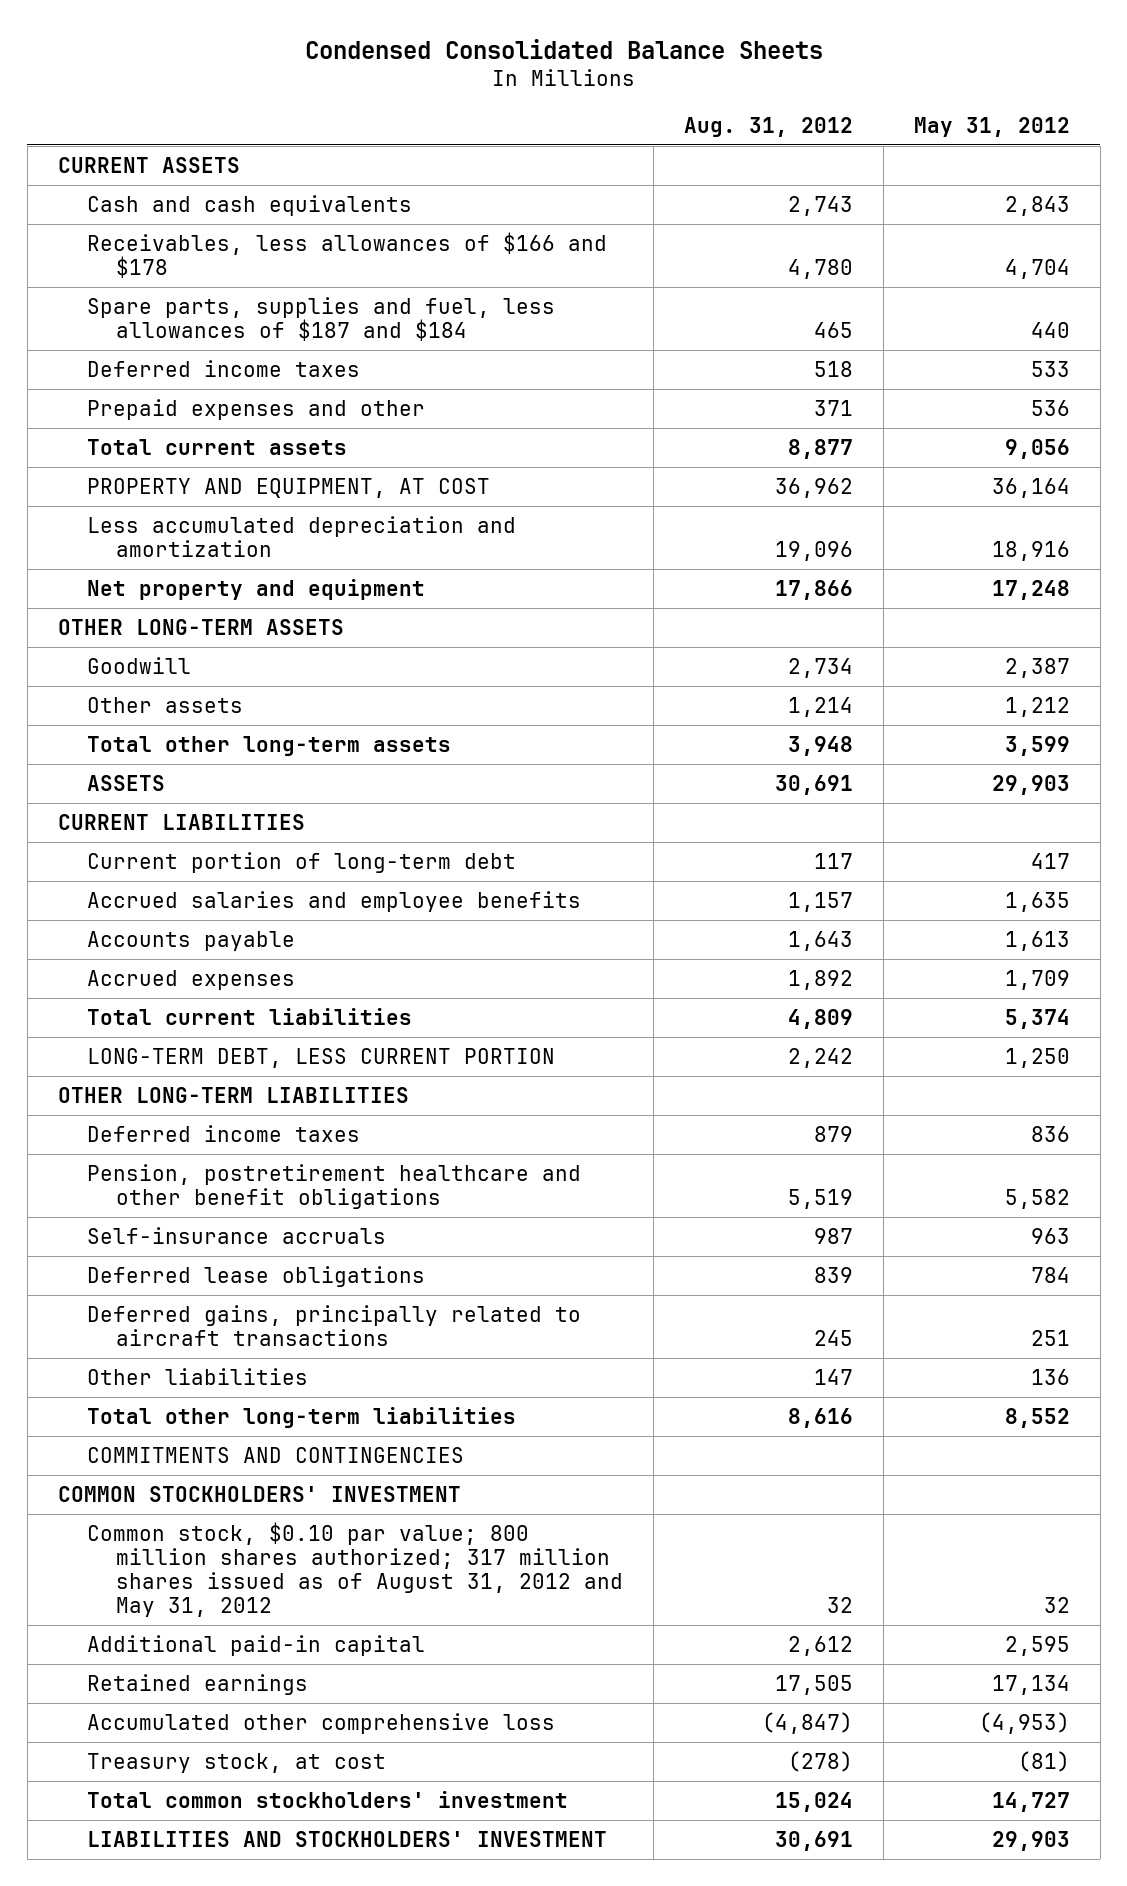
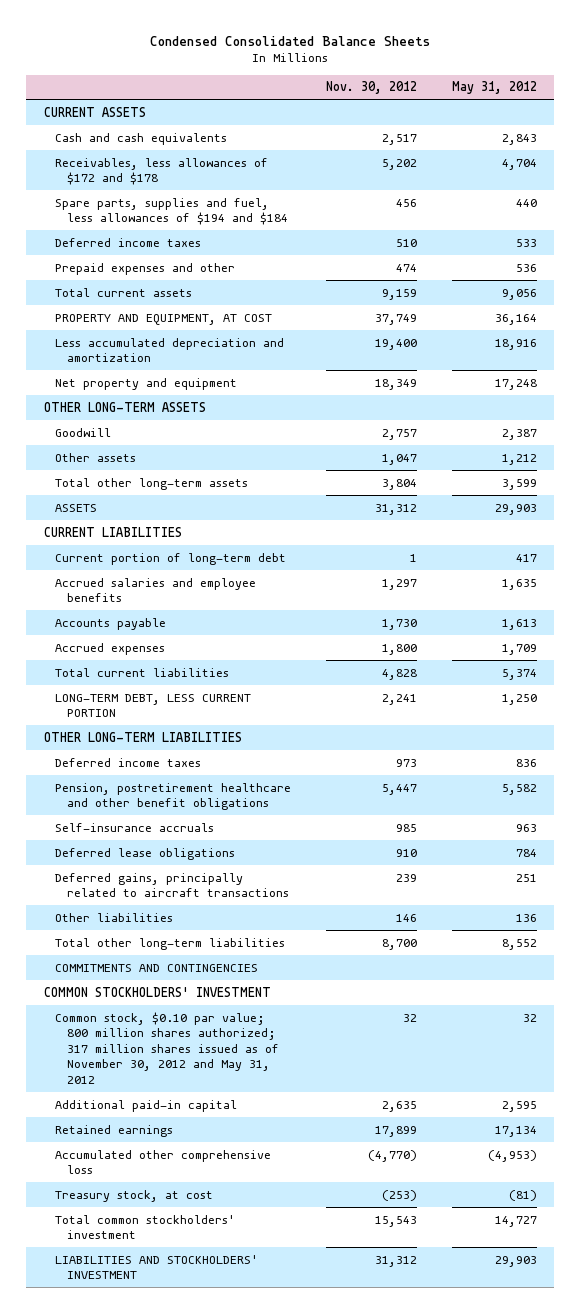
- | Aug. 31, 2012 | May 31, 2012
+ | Nov. 30, 2012 | May 31, 2012
- Receivables, less allowances of $166 and $178 | 4,780 | 4,704
- Spare parts, supplies and fuel, less allowances of $187 and $184 | 465 | 440
+ Receivables, less allowances of $172 and $178 | 5,202 | 4,704
+ Spare parts, supplies and fuel, less allowances of $194 and $184 | 456 | 440
- Common stock, $0.10 par value; 800 million shares authorized; 317 million shares issued as of August 31, 2012 and May 31, 2012 | 32 | 32
+ Common stock, $0.10 par value; 800 million shares authorized; 317 million shares issued as of November 30, 2012 and May 31, 2012 | 32 | 32

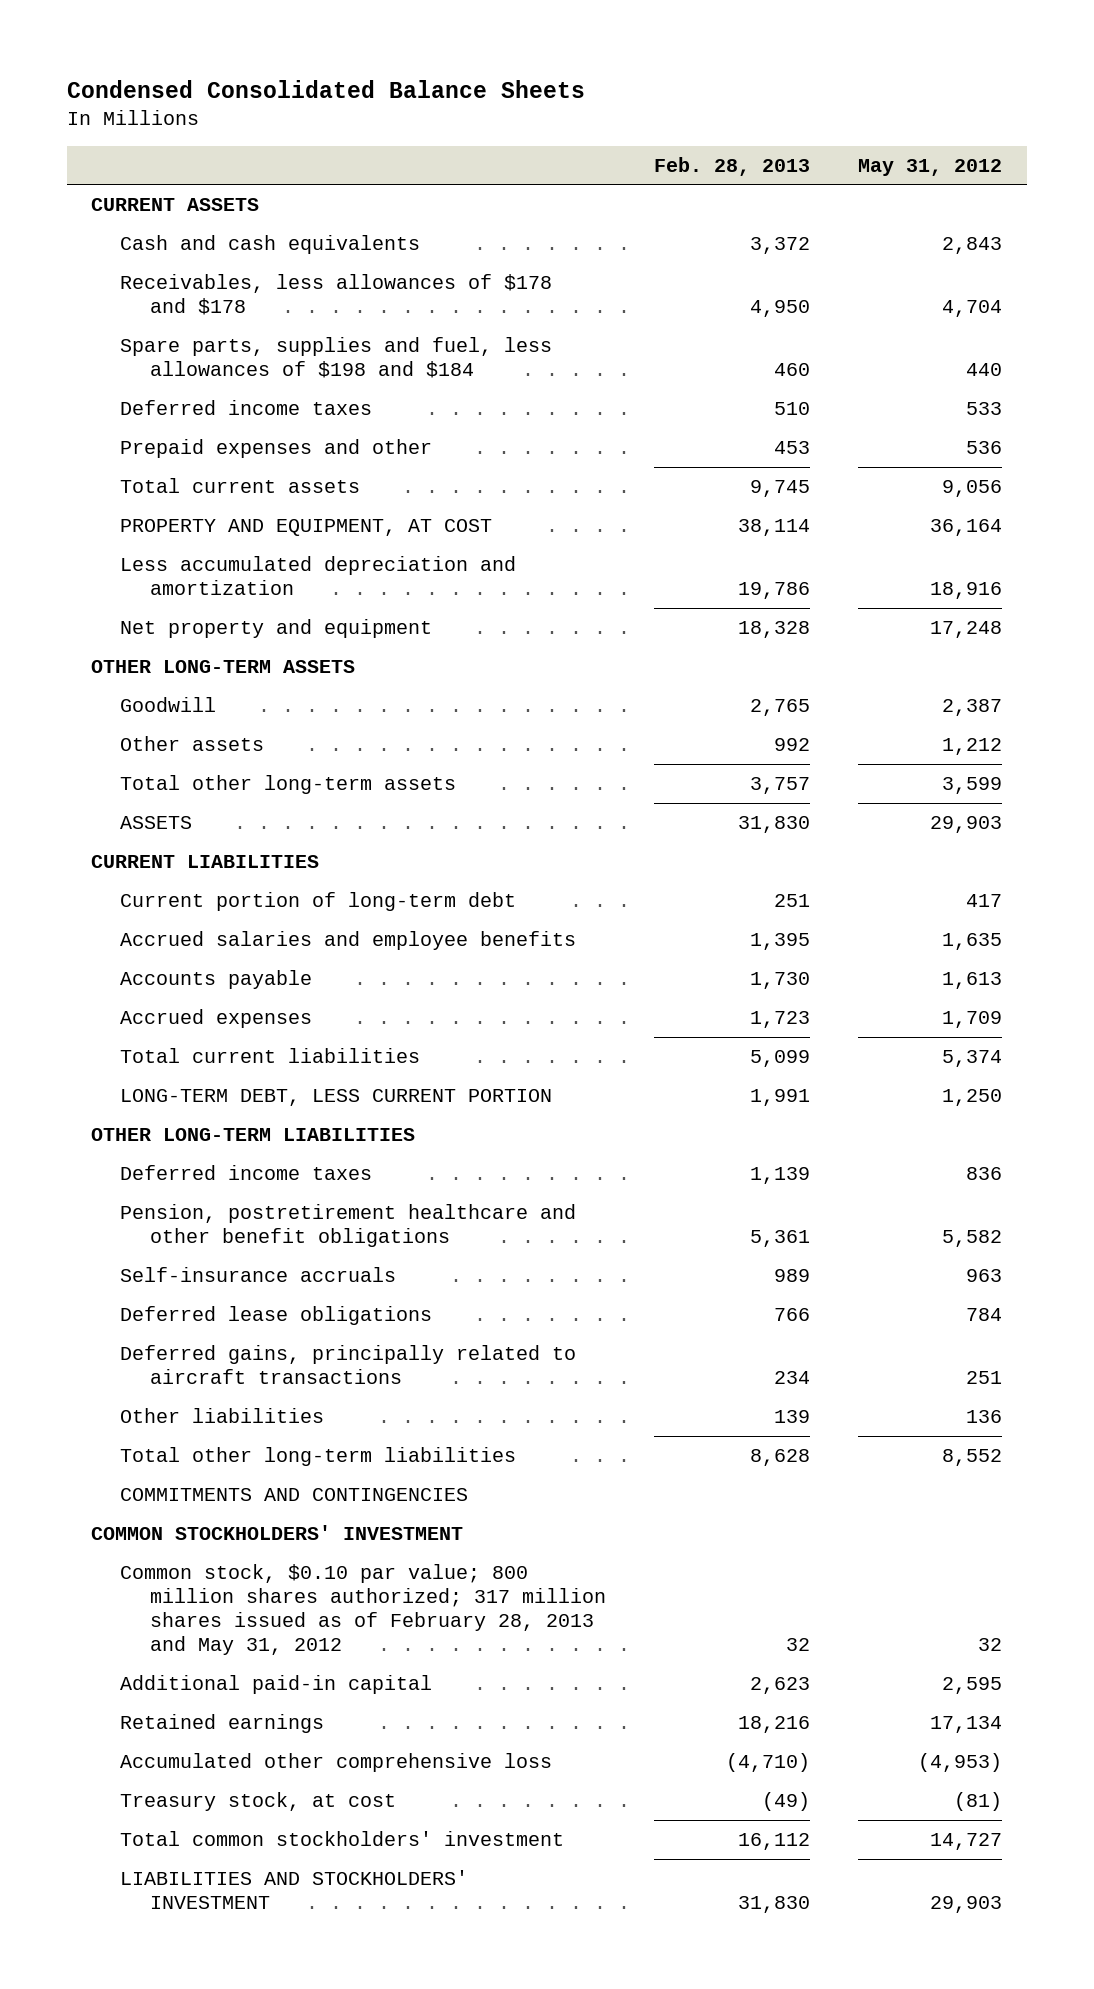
- | Nov. 30, 2012 | May 31, 2012
+ | Feb. 28, 2013 | May 31, 2012
- Receivables, less allowances of $172 and $178 | 5,202 | 4,704
- Spare parts, supplies and fuel, less allowances of $194 and $184 | 456 | 440
+ Receivables, less allowances of $178 and $178 | 4,950 | 4,704
+ Spare parts, supplies and fuel, less allowances of $198 and $184 | 460 | 440
- Common stock, $0.10 par value; 800 million shares authorized; 317 million shares issued as of November 30, 2012 and May 31, 2012 | 32 | 32
+ Common stock, $0.10 par value; 800 million shares authorized; 317 million shares issued as of February 28, 2013 and May 31, 2012 | 32 | 32

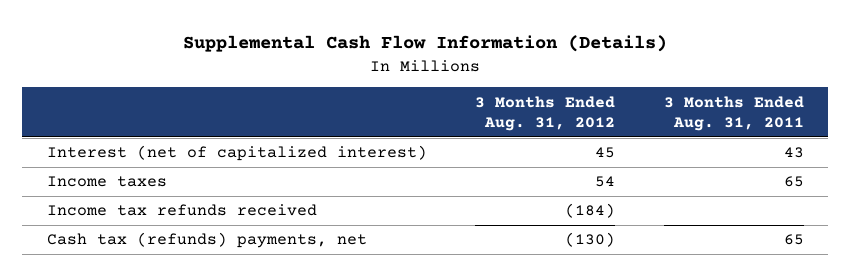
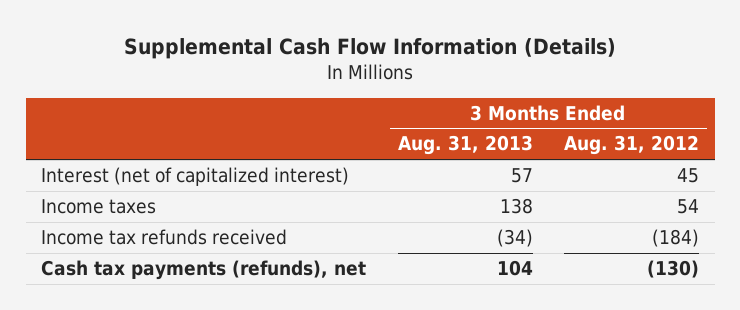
- | 3 Months Ended Aug. 31, 2012 | 3 Months Ended Aug. 31, 2011
+ | 3 Months Ended Aug. 31, 2013 | 3 Months Ended Aug. 31, 2012
- Cash tax (refunds) payments, net | (130) | 65
+ Cash tax payments (refunds), net | 104 | (130)

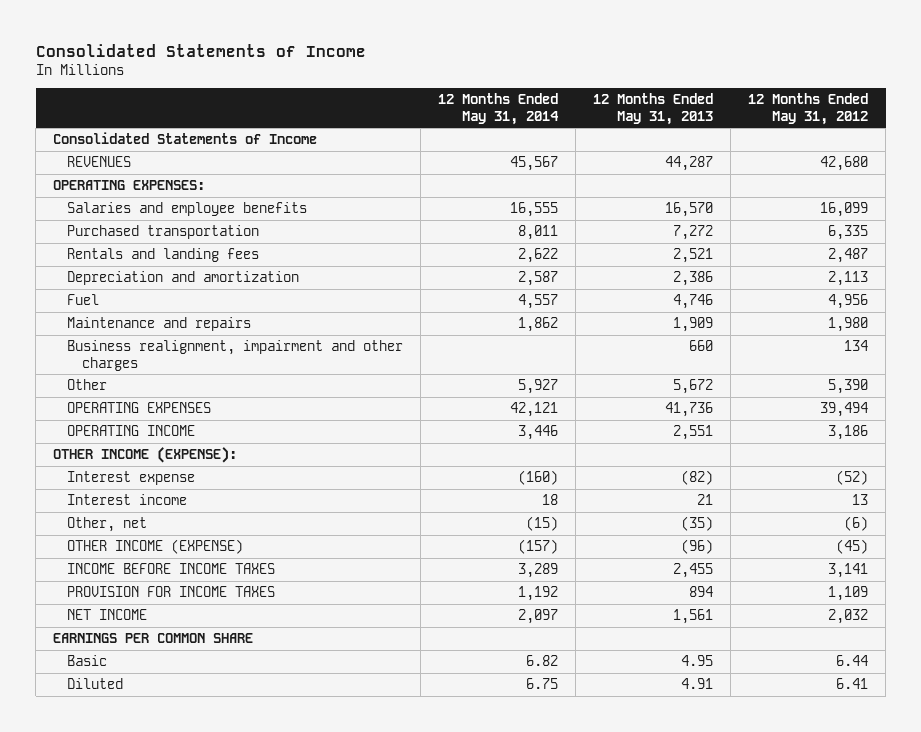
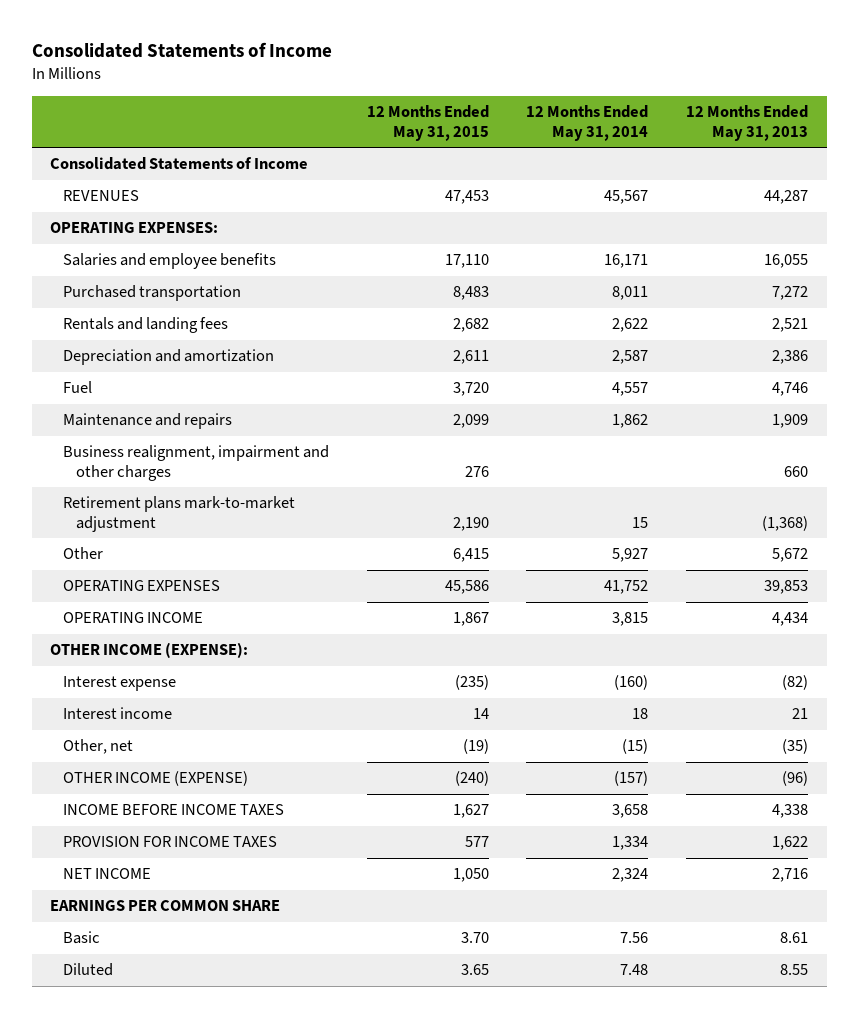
- | 12 Months Ended May 31, 2014 | 12 Months Ended May 31, 2013 | 12 Months Ended May 31, 2012
+ | 12 Months Ended May 31, 2015 | 12 Months Ended May 31, 2014 | 12 Months Ended May 31, 2013
- Salaries and employee benefits | 16,555 | 16,570 | 16,099
+ Salaries and employee benefits | 17,110 | 16,171 | 16,055
+ Retirement plans mark-to-market adjustment | 2,190 | 15 | (1,368)
- OPERATING EXPENSES | 42,121 | 41,736 | 39,494
- OPERATING INCOME | 3,446 | 2,551 | 3,186
+ OPERATING EXPENSES | 45,586 | 41,752 | 39,853
+ OPERATING INCOME | 1,867 | 3,815 | 4,434
- INCOME BEFORE INCOME TAXES | 3,289 | 2,455 | 3,141
- PROVISION FOR INCOME TAXES | 1,192 | 894 | 1,109
- NET INCOME | 2,097 | 1,561 | 2,032
+ INCOME BEFORE INCOME TAXES | 1,627 | 3,658 | 4,338
+ PROVISION FOR INCOME TAXES | 577 | 1,334 | 1,622
+ NET INCOME | 1,050 | 2,324 | 2,716
- Basic | 6.82 | 4.95 | 6.44
- Diluted | 6.75 | 4.91 | 6.41
+ Basic | 3.70 | 7.56 | 8.61
+ Diluted | 3.65 | 7.48 | 8.55

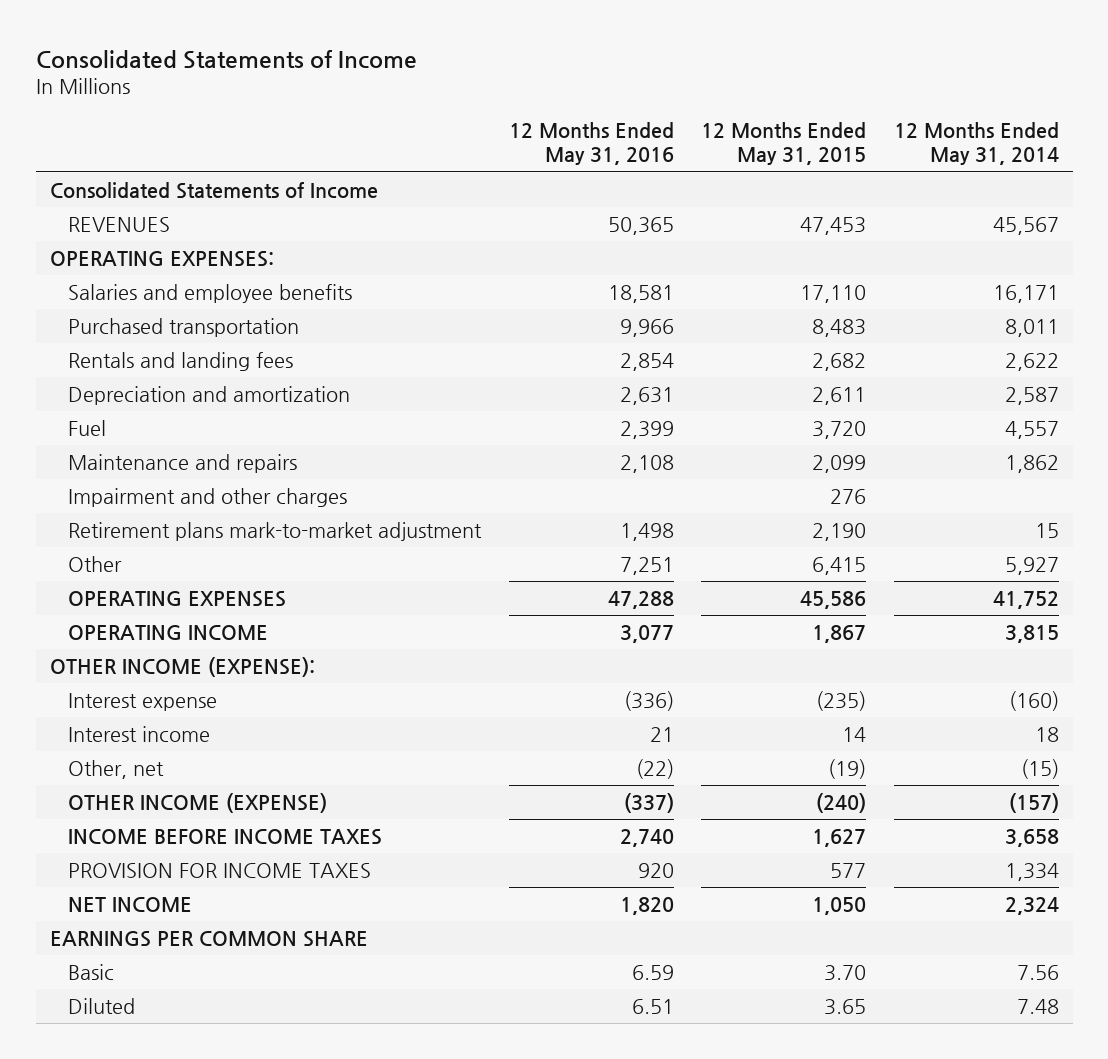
- | 12 Months Ended May 31, 2015 | 12 Months Ended May 31, 2014 | 12 Months Ended May 31, 2013
+ | 12 Months Ended May 31, 2016 | 12 Months Ended May 31, 2015 | 12 Months Ended May 31, 2014
- Business realignment, impairment and other charges | 276 | | 660
+ Impairment and other charges | | 276 |

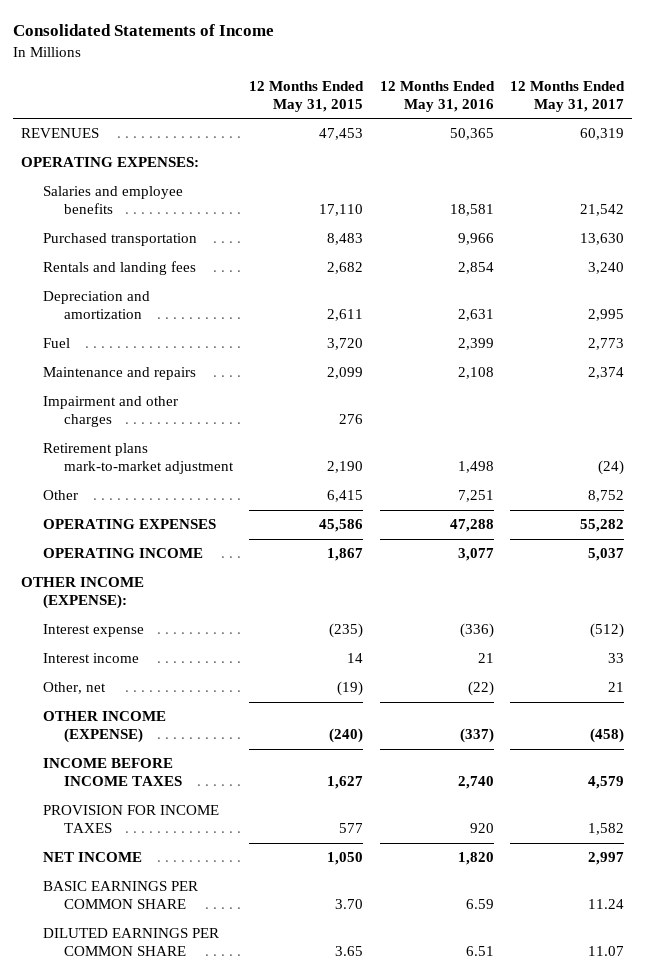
- | 12 Months Ended May 31, 2016 | 12 Months Ended May 31, 2015 | 12 Months Ended May 31, 2014
+ | 12 Months Ended May 31, 2015 | 12 Months Ended May 31, 2016 | 12 Months Ended May 31, 2017
- Consolidated Statements of Income
- EARNINGS PER COMMON SHARE
- Basic | 6.59 | 3.70 | 7.56
- Diluted | 6.51 | 3.65 | 7.48
+ BASIC EARNINGS PER COMMON SHARE | 3.70 | 6.59 | 11.24
+ DILUTED EARNINGS PER COMMON SHARE | 3.65 | 6.51 | 11.07

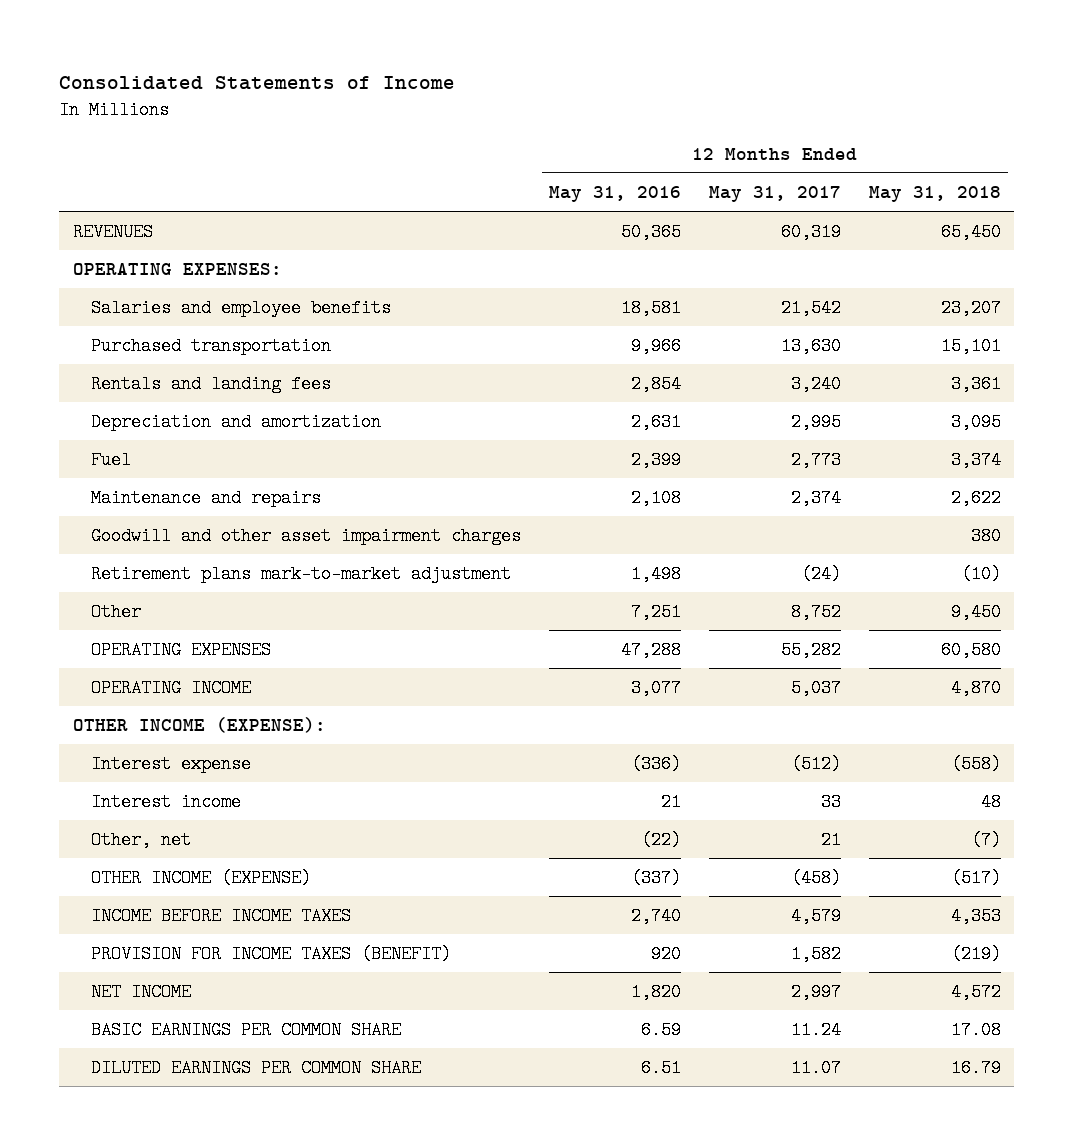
- | 12 Months Ended May 31, 2015 | 12 Months Ended May 31, 2016 | 12 Months Ended May 31, 2017
+ | 12 Months Ended May 31, 2016 | 12 Months Ended May 31, 2017 | 12 Months Ended May 31, 2018
- Impairment and other charges | 276 | |
+ Goodwill and other asset impairment charges | | | 380
- PROVISION FOR INCOME TAXES | 577 | 920 | 1,582
+ PROVISION FOR INCOME TAXES (BENEFIT) | 920 | 1,582 | (219)

